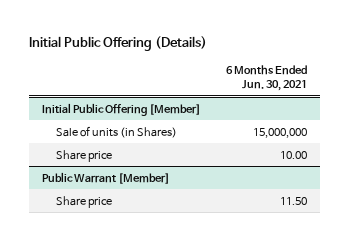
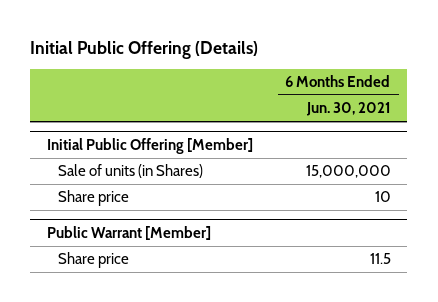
@ Initial Public Offering [Member]
- Share price | 10.00
+ Share price | 10
@ Public Warrant [Member]
- Share price | 11.50
+ Share price | 11.5

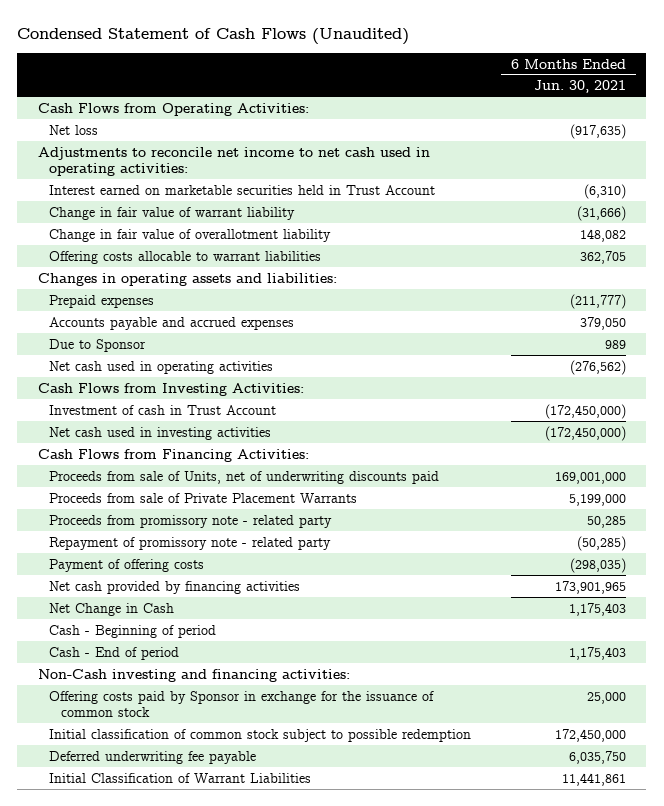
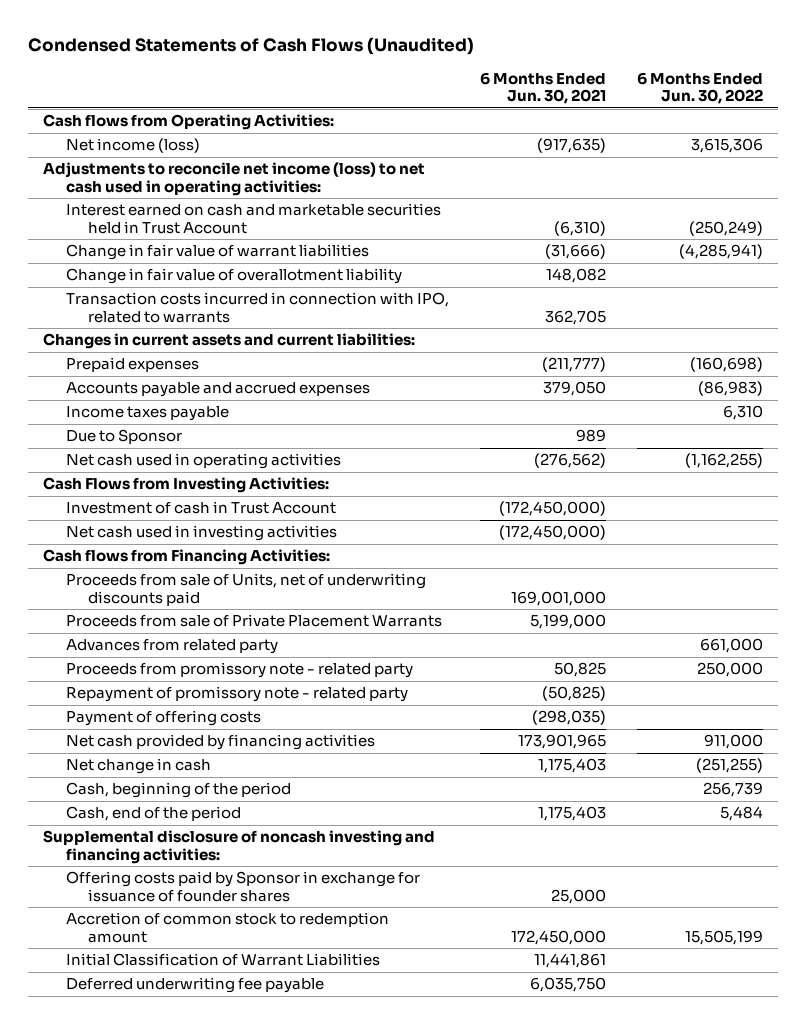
- Condensed Statement of Cash Flows (Unaudited)
+ Condensed Statements of Cash Flows (Unaudited)
- | 6 Months Ended Jun. 30, 2021
+ | 6 Months Ended Jun. 30, 2021 | 6 Months Ended Jun. 30, 2022
- Cash Flows from Operating Activities:
- Net loss | (917,635)
- Adjustments to reconcile net income to net cash used in operating activities:
- Interest earned on marketable securities held in Trust Account | (6,310)
- Change in fair value of warrant liability | (31,666)
+ Cash flows from Operating Activities:
+ Net income (loss) | (917,635) | 3,615,306
+ Adjustments to reconcile net income (loss) to net cash used in operating activities:
+ Interest earned on cash and marketable securities held in Trust Account | (6,310) | (250,249)
+ Change in fair value of warrant liabilities | (31,666) | (4,285,941)
- Offering costs allocable to warrant liabilities | 362,705
- Changes in operating assets and liabilities:
+ Transaction costs incurred in connection with IPO, related to warrants | 362,705 |
+ Changes in current assets and current liabilities:
+ Income taxes payable | | 6,310
- Cash Flows from Financing Activities:
+ Cash flows from Financing Activities:
- Proceeds from promissory note - related party | 50,285
- Repayment of promissory note - related party | (50,285)
+ Advances from related party | | 661,000
+ Proceeds from promissory note - related party | 50,825 | 250,000
+ Repayment of promissory note - related party | (50,825) |
- Net Change in Cash | 1,175,403
- Cash - Beginning of period
- Cash - End of period | 1,175,403
- Non-Cash investing and financing activities:
- Offering costs paid by Sponsor in exchange for the issuance of common stock | 25,000
- Initial classification of common stock subject to possible redemption | 172,450,000
+ Net change in cash | 1,175,403 | (251,255)
+ Cash, beginning of the period | | 256,739
+ Cash, end of the period | 1,175,403 | 5,484
+ Supplemental disclosure of noncash investing and financing activities:
+ Offering costs paid by Sponsor in exchange for issuance of founder shares | 25,000 |
+ Accretion of common stock to redemption amount | 172,450,000 | 15,505,199
moved down: Deferred underwriting fee payable | 6,035,750 |

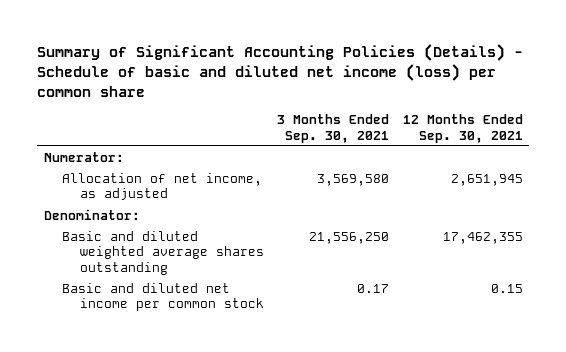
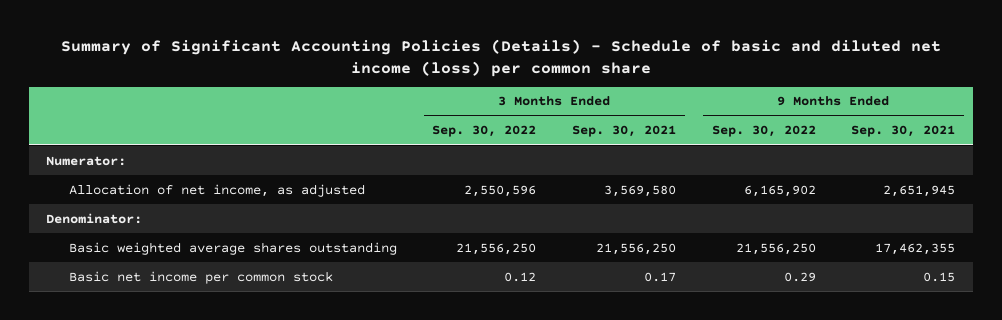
- | 3 Months Ended Sep. 30, 2021 | 12 Months Ended Sep. 30, 2021
+ | 3 Months Ended Sep. 30, 2022 | 3 Months Ended Sep. 30, 2021 | 9 Months Ended Sep. 30, 2022 | 9 Months Ended Sep. 30, 2021
- Basic and diluted weighted average shares outstanding | 21,556,250 | 17,462,355
- Basic and diluted net income per common stock | 0.17 | 0.15
+ Basic weighted average shares outstanding | 21,556,250 | 21,556,250 | 21,556,250 | 17,462,355
+ Basic net income per common stock | 0.12 | 0.17 | 0.29 | 0.15

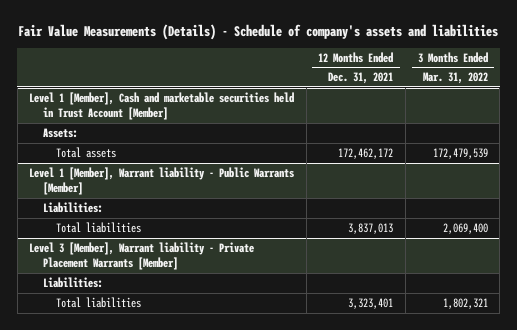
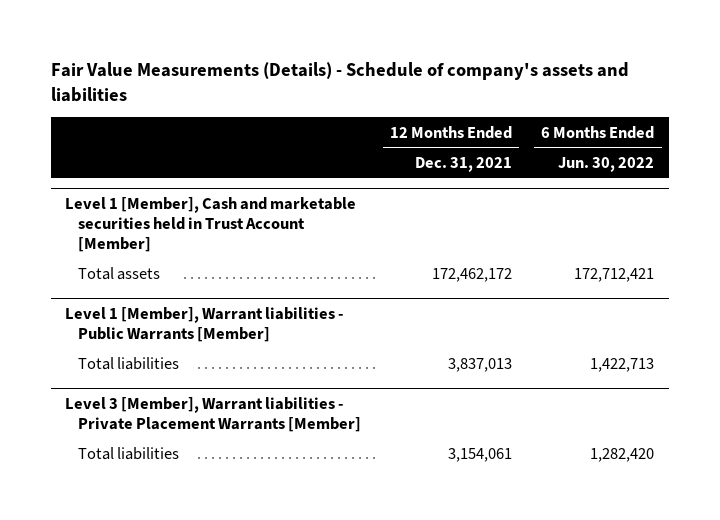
- | 12 Months Ended Dec. 31, 2021 | 3 Months Ended Mar. 31, 2022
+ | 12 Months Ended Dec. 31, 2021 | 6 Months Ended Jun. 30, 2022
@ Level 1 [Member], Cash and marketable securities held in Trust Account [Member]
- Assets:
- Level 1 [Member], Warrant liability - Public Warrants [Member]
- Liabilities:
+ Level 1 [Member], Warrant liabilities - Public Warrants [Member]
- Level 3 [Member], Warrant liability - Private Placement Warrants [Member]
- Liabilities:
- Total liabilities | 3,323,401 | 1,802,321
+ Level 3 [Member], Warrant liabilities - Private Placement Warrants [Member]
+ Total liabilities | 3,154,061 | 1,282,420

